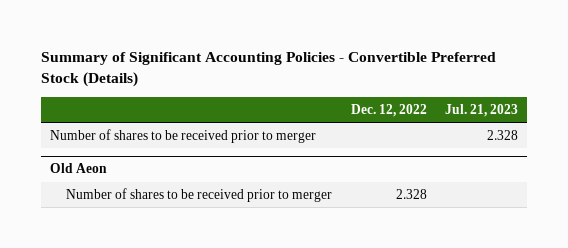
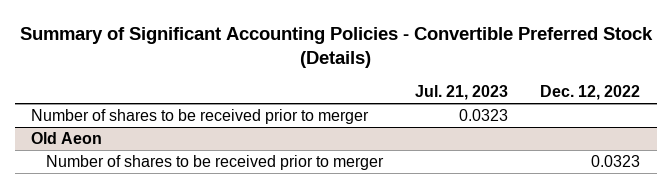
- | Dec. 12, 2022 | Jul. 21, 2023
+ | Jul. 21, 2023 | Dec. 12, 2022
- Number of shares to be received prior to merger | | 2.328
+ Number of shares to be received prior to merger | 0.0323 |
@ Old Aeon
- Number of shares to be received prior to merger | 2.328 |
+ Number of shares to be received prior to merger | | 0.0323

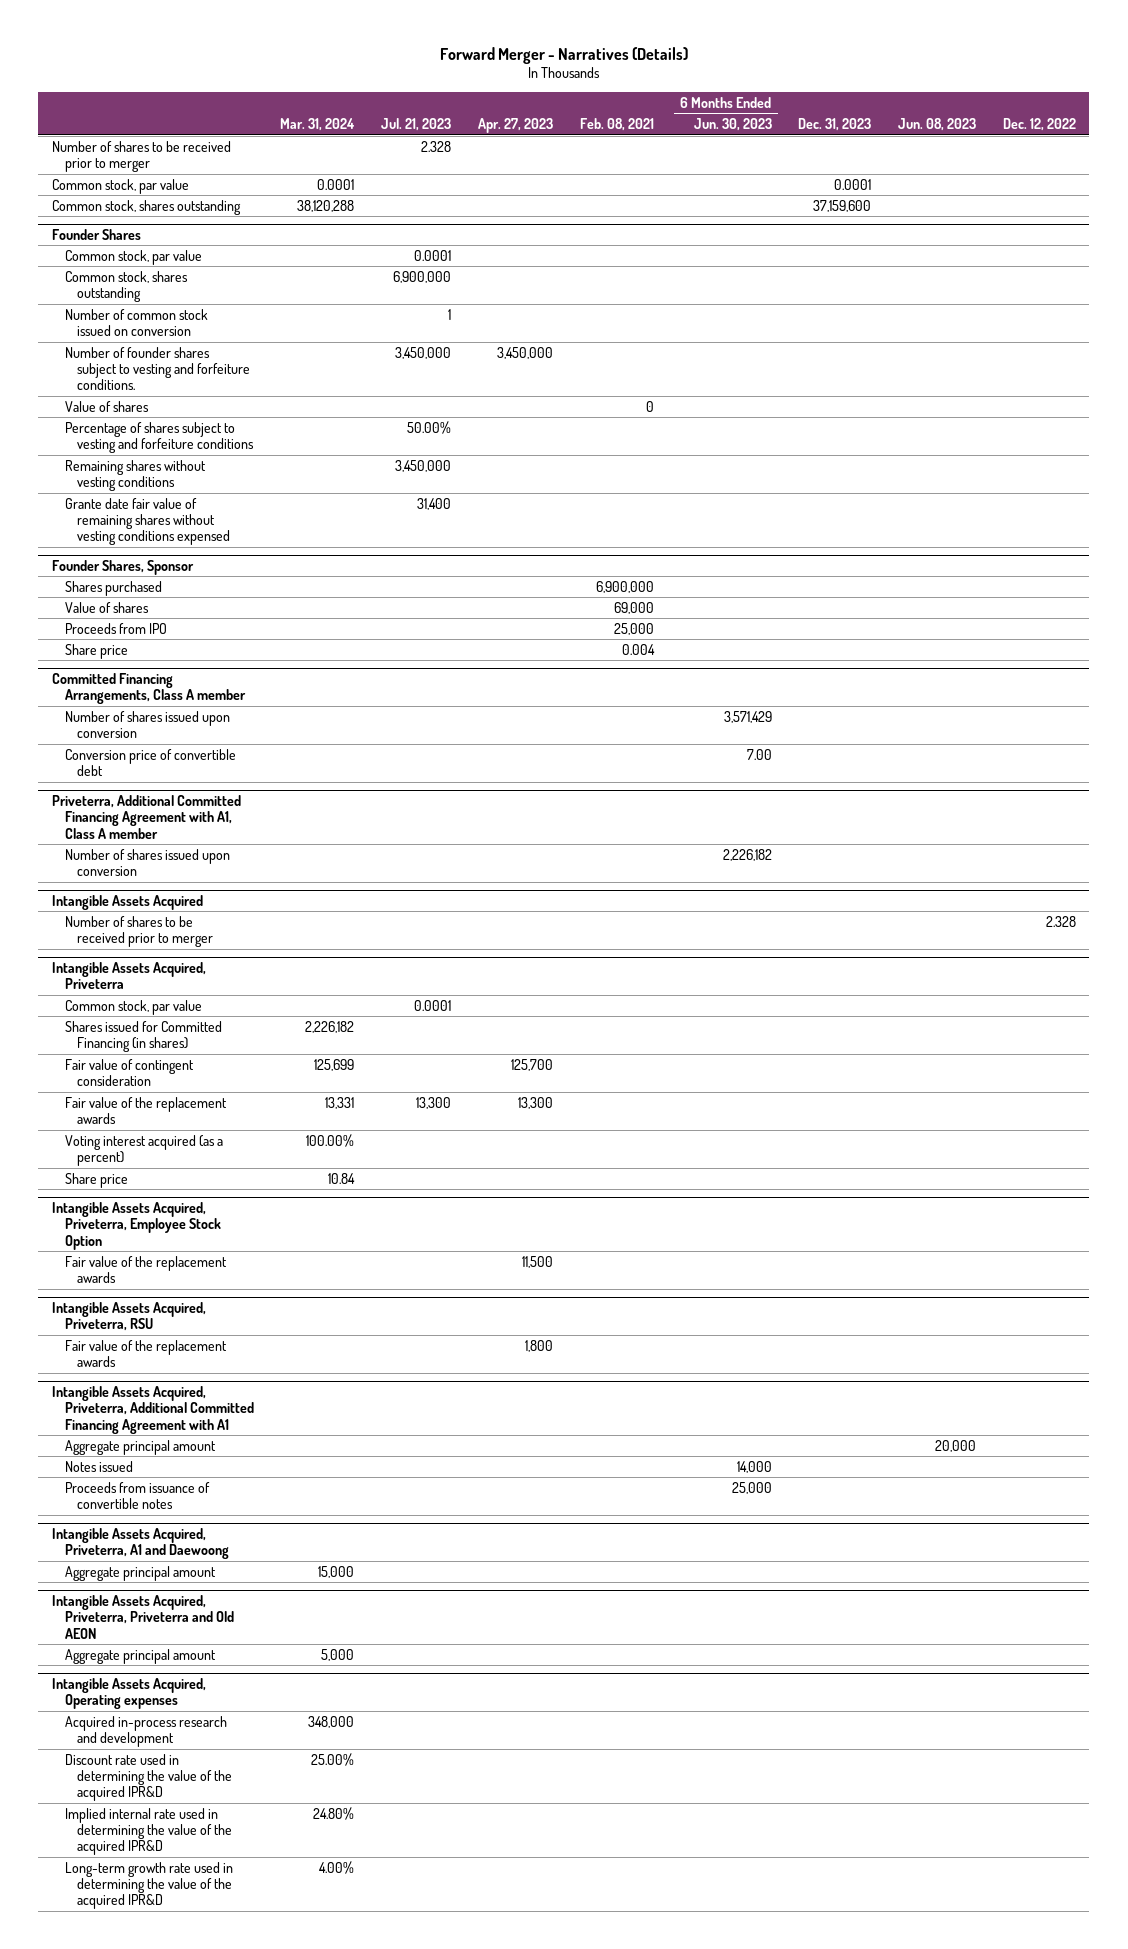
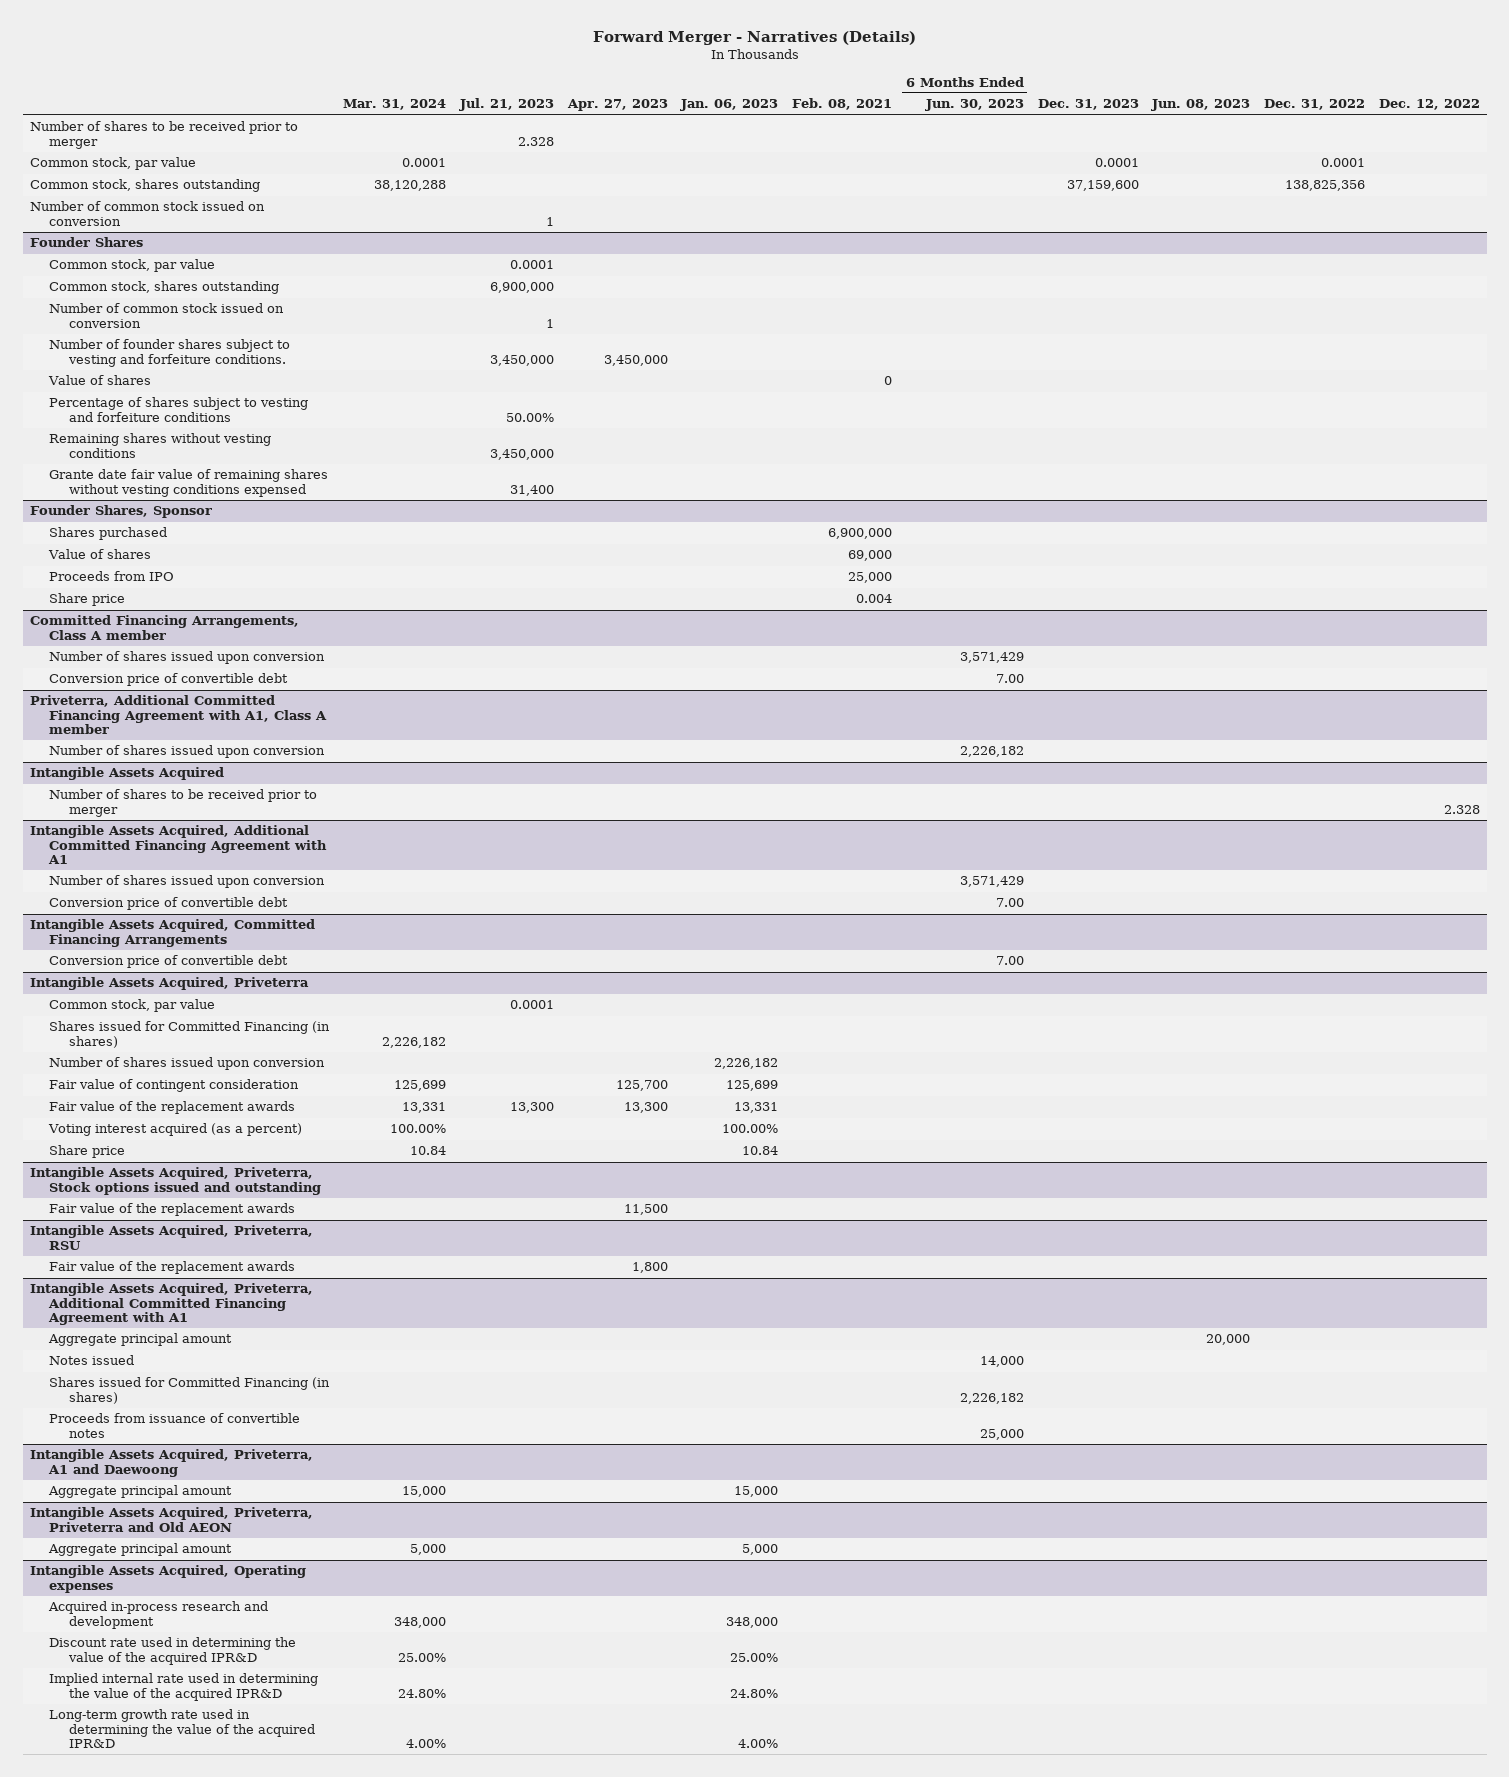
- | Mar. 31, 2024 | Jul. 21, 2023 | Apr. 27, 2023 | Feb. 08, 2021 | 6 Months Ended Jun. 30, 2023 | Dec. 31, 2023 | Jun. 08, 2023 | Dec. 12, 2022
+ | Mar. 31, 2024 | Jul. 21, 2023 | Apr. 27, 2023 | Jan. 06, 2023 | Feb. 08, 2021 | 6 Months Ended Jun. 30, 2023 | Dec. 31, 2023 | Jun. 08, 2023 | Dec. 31, 2022 | Dec. 12, 2022
+ Number of common stock issued on conversion | | 1 | | | | | | | |
+ Intangible Assets Acquired, Additional Committed Financing Agreement with A1
+ Number of shares issued upon conversion | | | | | | 3,571,429 | | | |
+ Conversion price of convertible debt | | | | | | 7.00 | | | |
+ Intangible Assets Acquired, Committed Financing Arrangements
+ Conversion price of convertible debt | | | | | | 7.00 | | | |
@ Intangible Assets Acquired, Priveterra
+ Number of shares issued upon conversion | | | | 2,226,182 | | | | | |
- Intangible Assets Acquired, Priveterra, Employee Stock Option
+ Intangible Assets Acquired, Priveterra, Stock options issued and outstanding
@ Intangible Assets Acquired, Priveterra, Additional Committed Financing Agreement with A1
+ Shares issued for Committed Financing (in shares) | | | | | | 2,226,182 | | | |

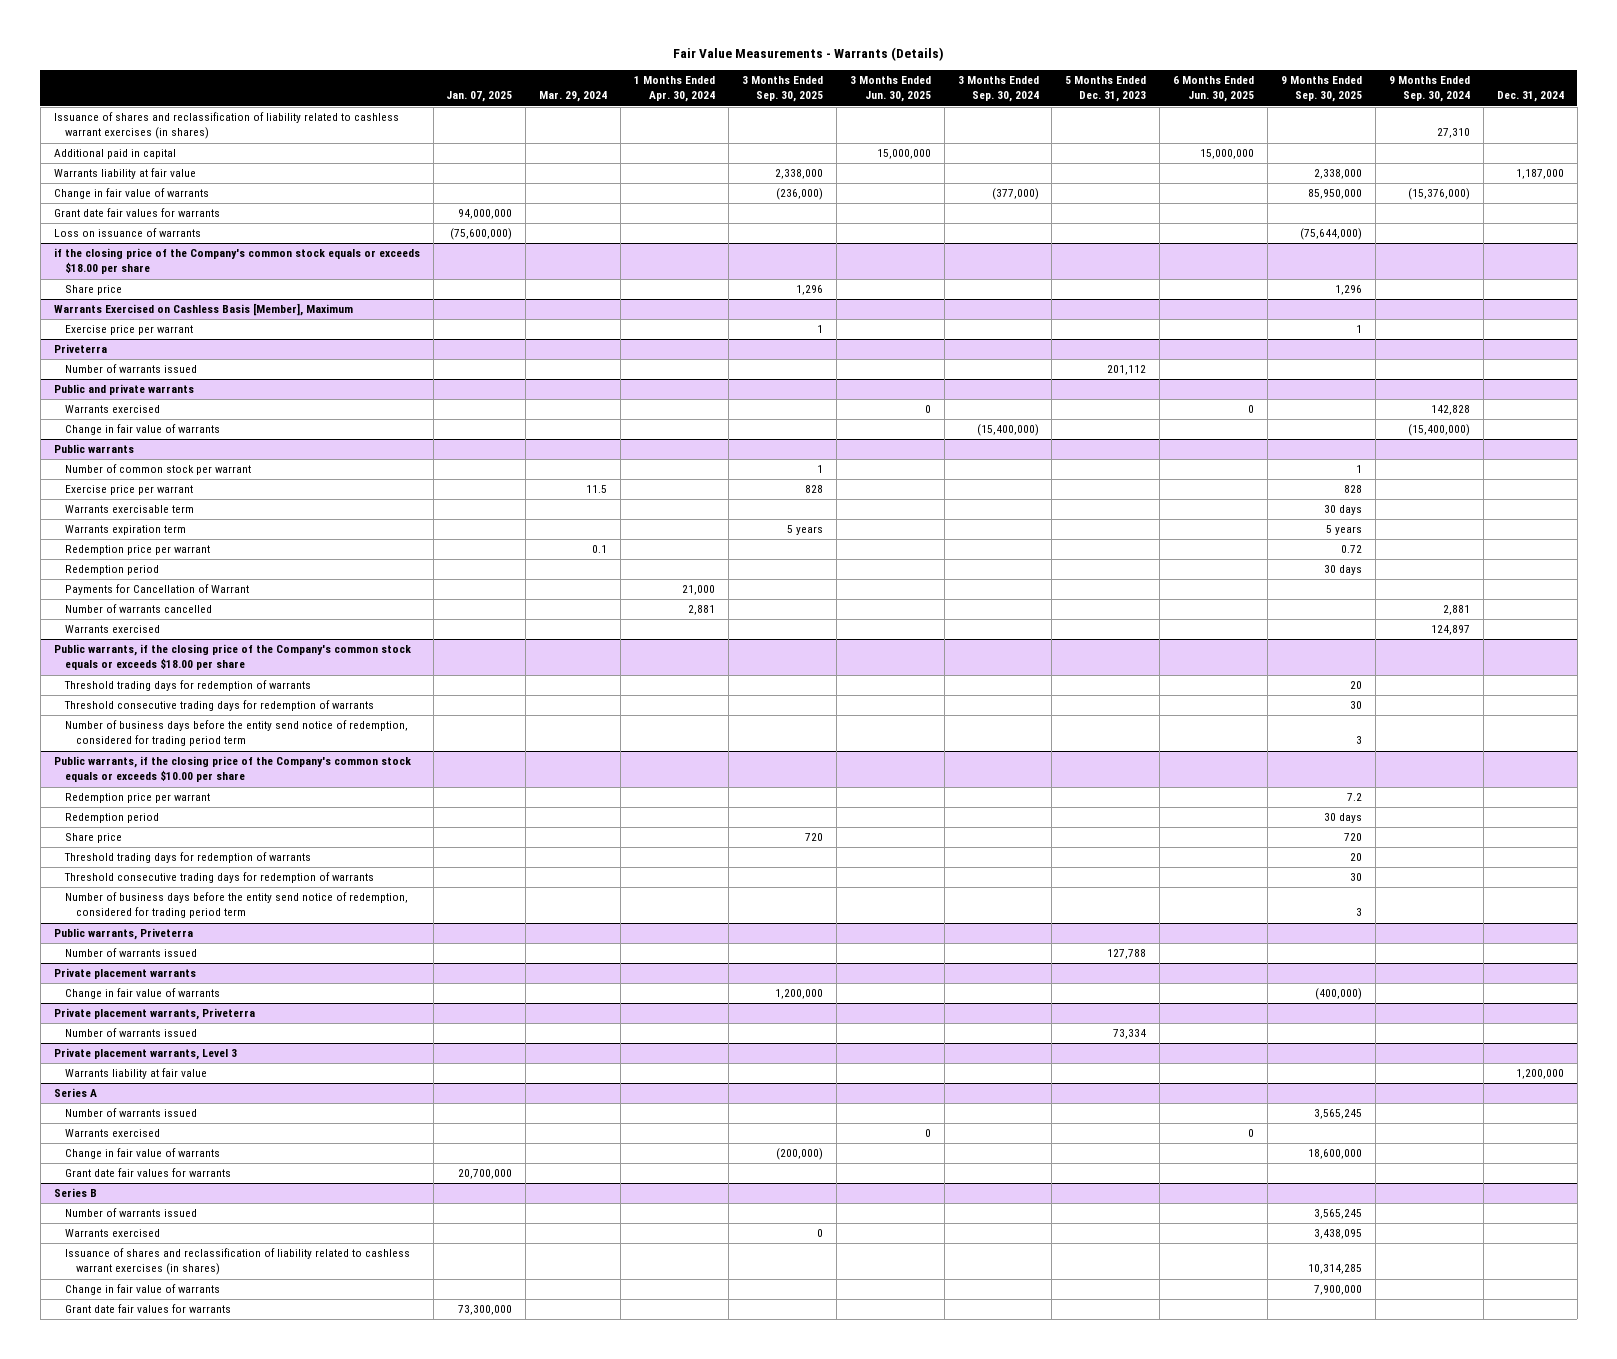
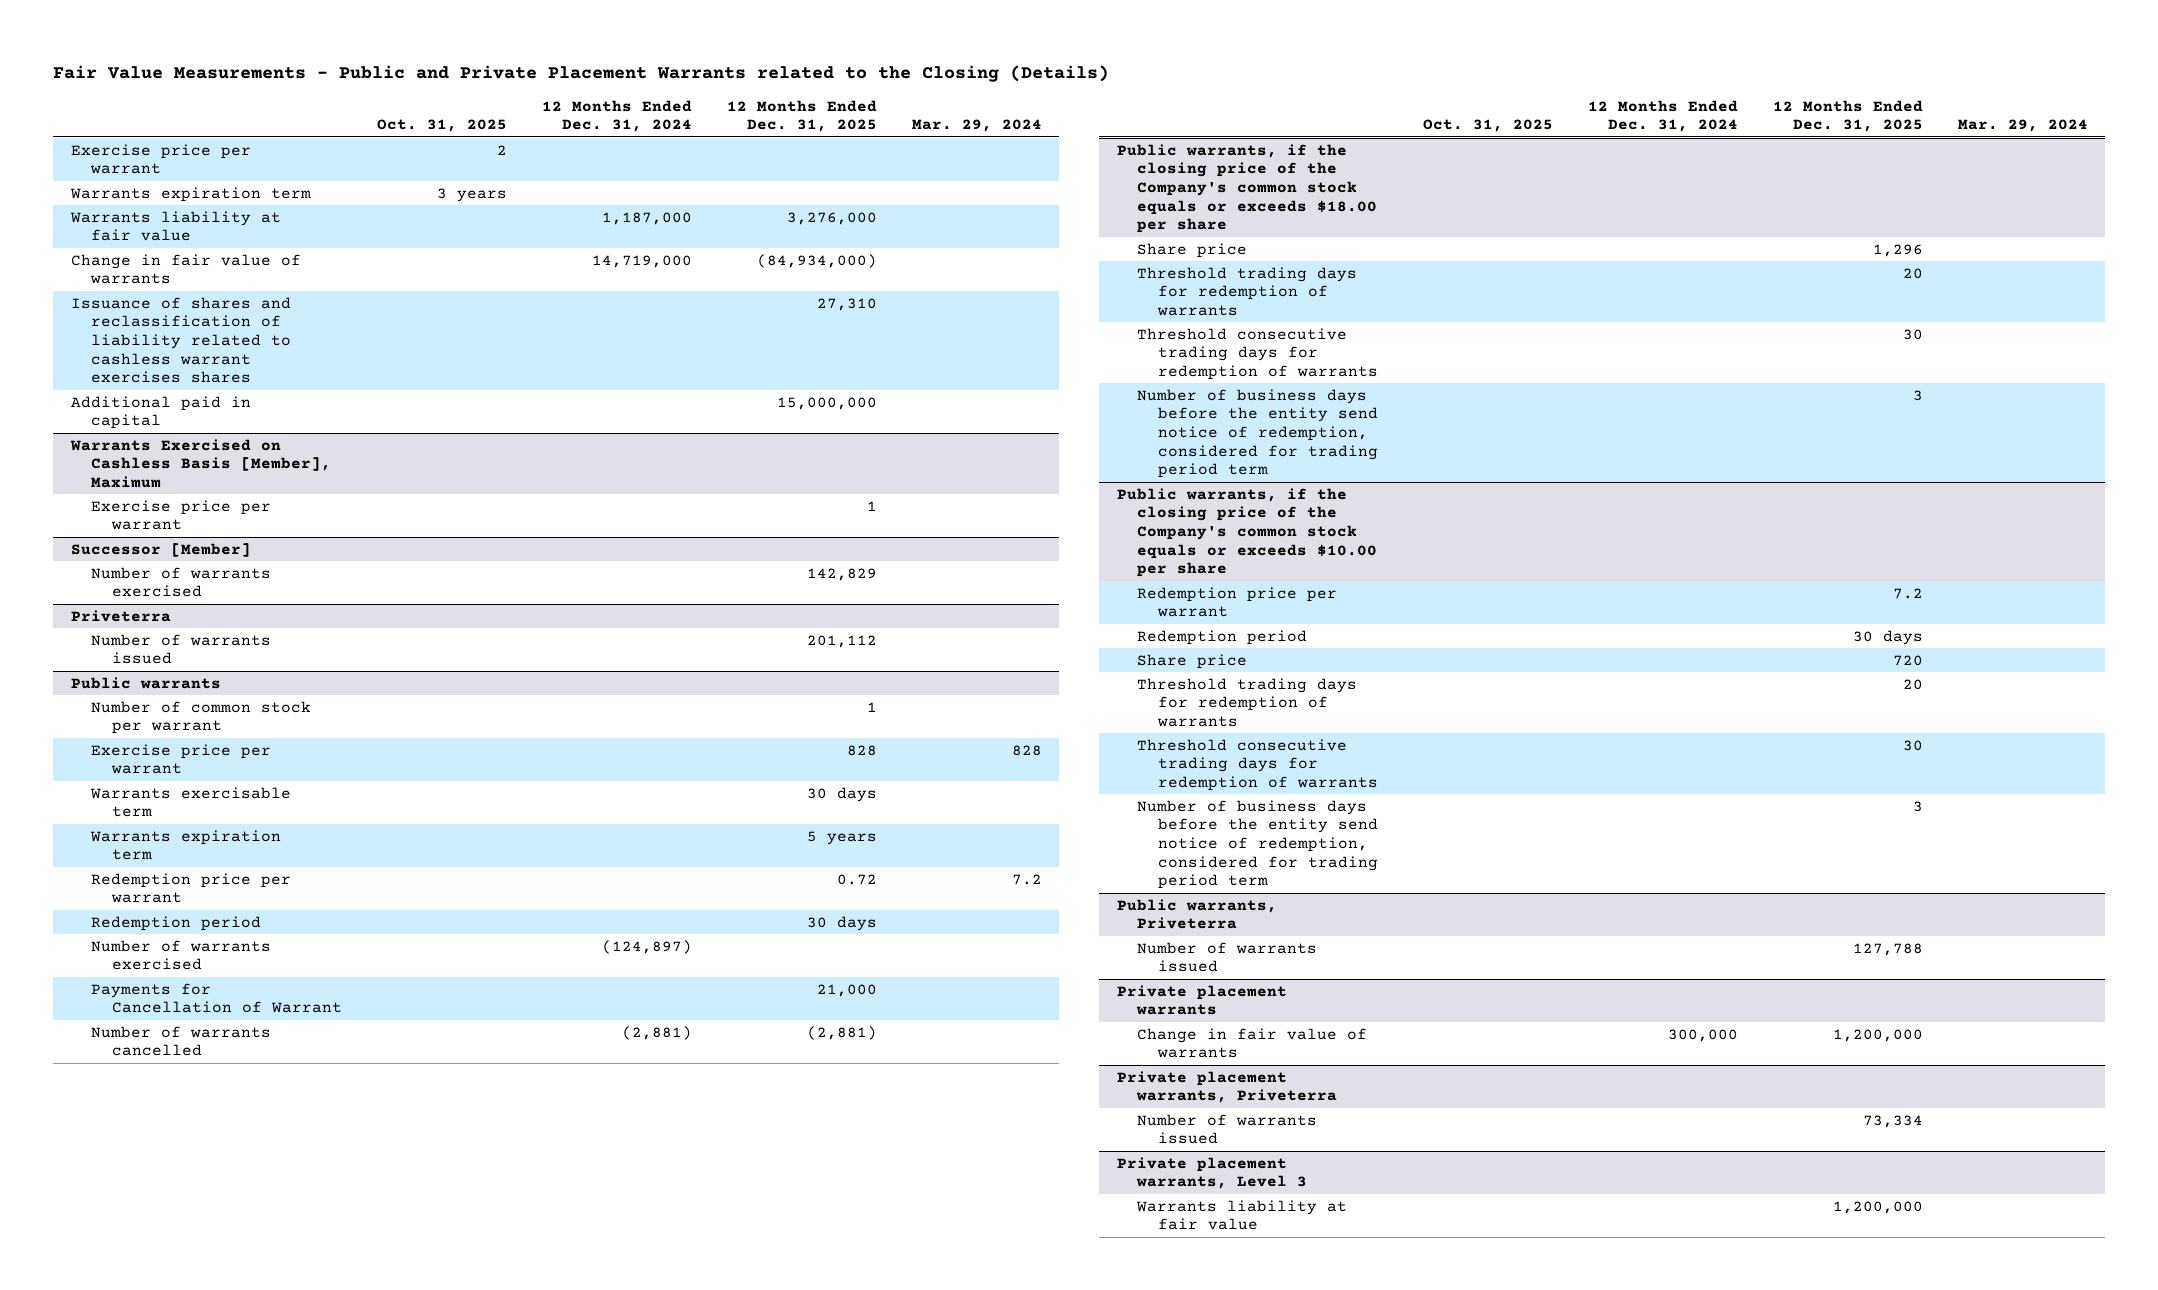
- Fair Value Measurements - Warrants (Details)
+ Fair Value Measurements - Public and Private Placement Warrants related to the Closing (Details)
- | Jan. 07, 2025 | Mar. 29, 2024 | 1 Months Ended Apr. 30, 2024 | 3 Months Ended Sep. 30, 2025 | 3 Months Ended Jun. 30, 2025 | 3 Months Ended Sep. 30, 2024 | 5 Months Ended Dec. 31, 2023 | 6 Months Ended Jun. 30, 2025 | 9 Months Ended Sep. 30, 2025 | 9 Months Ended Sep. 30, 2024 | Dec. 31, 2024
+ | Oct. 31, 2025 | 12 Months Ended Dec. 31, 2024 | 12 Months Ended Dec. 31, 2025 | Mar. 29, 2024
- Issuance of shares and reclassification of liability related to cashless warrant exercises (in shares) | | | | | | | | | | 27,310 |
+ Exercise price per warrant | 2 | | |
+ Warrants expiration term | 3 years | | |
- Grant date fair values for warrants | 94,000,000 | | | | | | | | | |
- Loss on issuance of warrants | (75,600,000) | | | | | | | | (75,644,000) | |
- if the closing price of the Company's common stock equals or exceeds $18.00 per share
- Share price | | | | 1,296 | | | | | 1,296 | |
+ Issuance of shares and reclassification of liability related to cashless warrant exercises shares | | | 27,310 |
moved down: Additional paid in capital | | | 15,000,000 |
+ Successor [Member]
+ Number of warrants exercised | | | 142,829 |
- Public and private warrants
- Warrants exercised | | | | | 0 | | | 0 | | 142,828 |
- Change in fair value of warrants | | | | | | (15,400,000) | | | | (15,400,000) |
@ Public warrants
- Exercise price per warrant | | 11.5 | | 828 | | | | | 828 | |
+ Exercise price per warrant | | | 828 | 828
- Redemption price per warrant | | 0.1 | | | | | | | 0.72 | |
+ Redemption price per warrant | | | 0.72 | 7.2
+ Number of warrants exercised | | (124,897) | |
- Warrants exercised | | | | | | | | | | 124,897 |
@ Public warrants, if the closing price of the Company's common stock equals or exceeds $18.00 per share
+ Share price | | | 1,296 |
- Series A
- Number of warrants issued | | | | | | | | | 3,565,245 | |
- Warrants exercised | | | | | 0 | | | 0 | | |
- Change in fair value of warrants | | | | (200,000) | | | | | 18,600,000 | |
- Grant date fair values for warrants | 20,700,000 | | | | | | | | | |
- Series B
- Number of warrants issued | | | | | | | | | 3,565,245 | |
- Warrants exercised | | | | 0 | | | | | 3,438,095 | |
- Issuance of shares and reclassification of liability related to cashless warrant exercises (in shares) | | | | | | | | | 10,314,285 | |
- Change in fair value of warrants | | | | | | | | | 7,900,000 | |
- Grant date fair values for warrants | 73,300,000 | | | | | | | | | |

